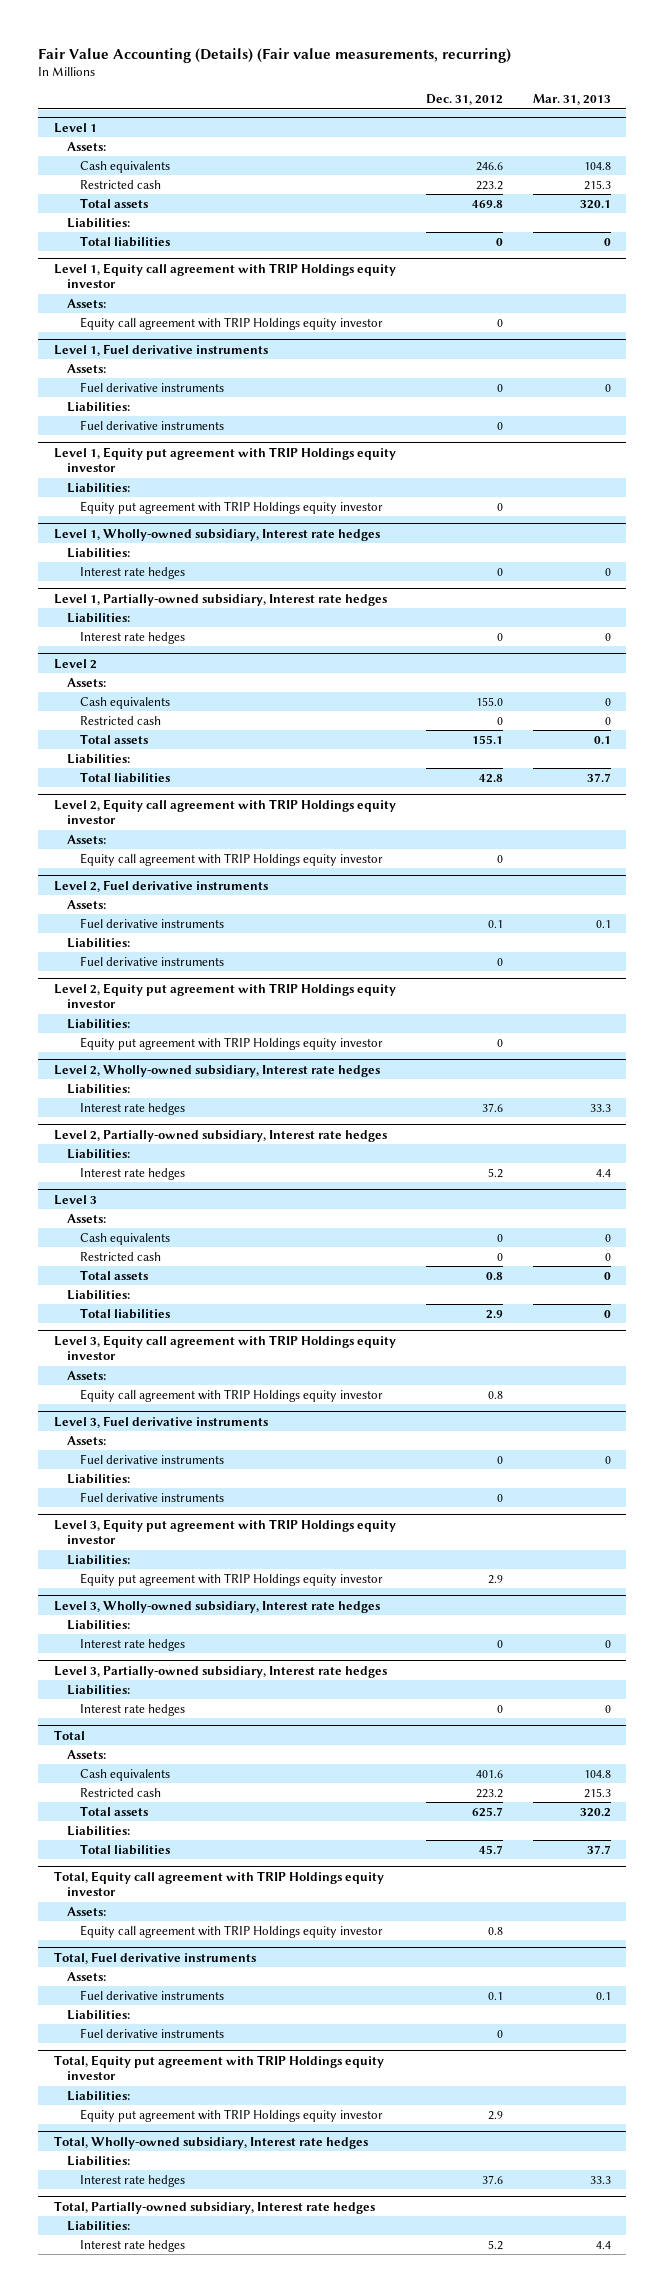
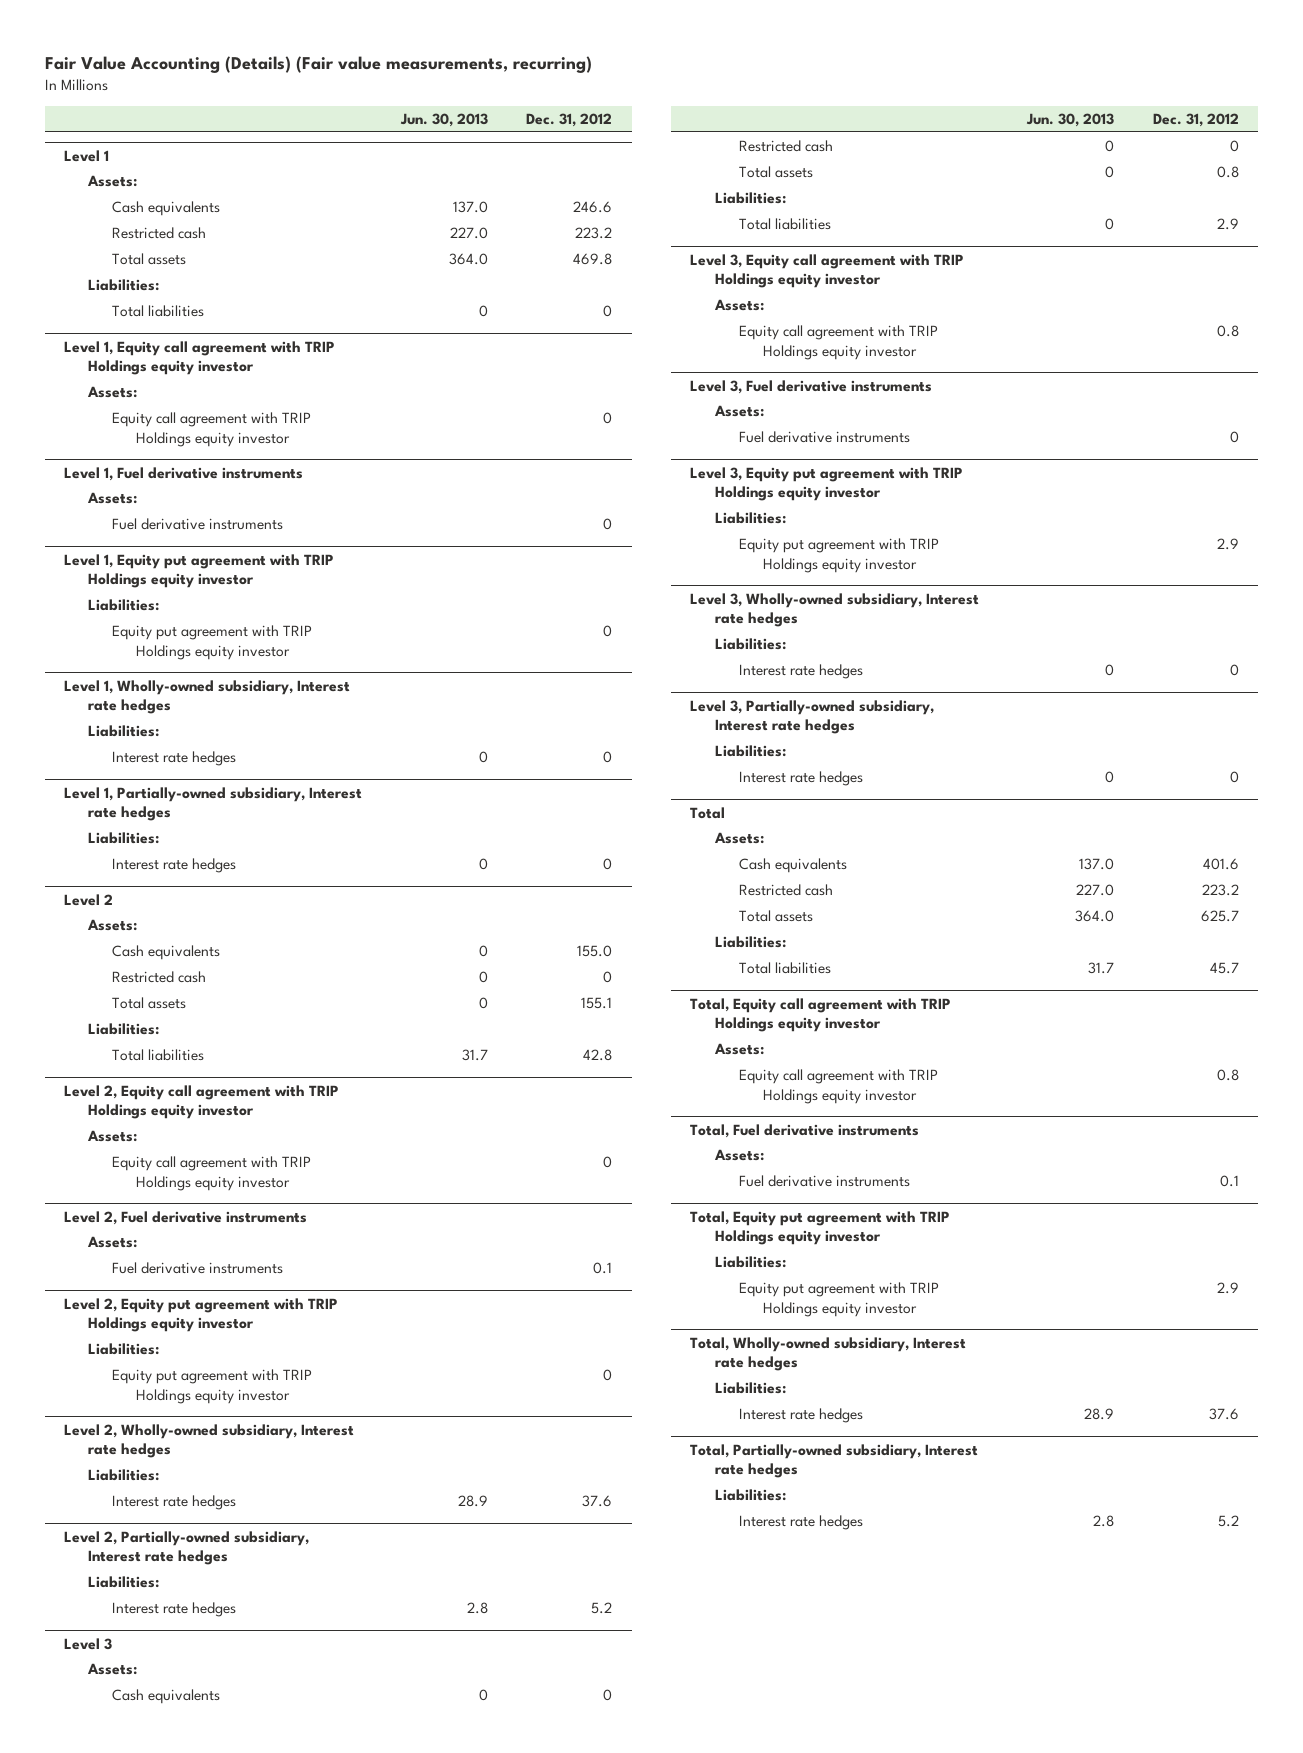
- | Dec. 31, 2012 | Mar. 31, 2013
+ | Jun. 30, 2013 | Dec. 31, 2012
@ Level 1, Fuel derivative instruments
- Liabilities:
- Fuel derivative instruments | 0 |
@ Level 2, Fuel derivative instruments
- Liabilities:
- Fuel derivative instruments | 0 |
@ Level 3, Fuel derivative instruments
- Liabilities:
- Fuel derivative instruments | 0 |
@ Total, Fuel derivative instruments
- Liabilities:
- Fuel derivative instruments | 0 |

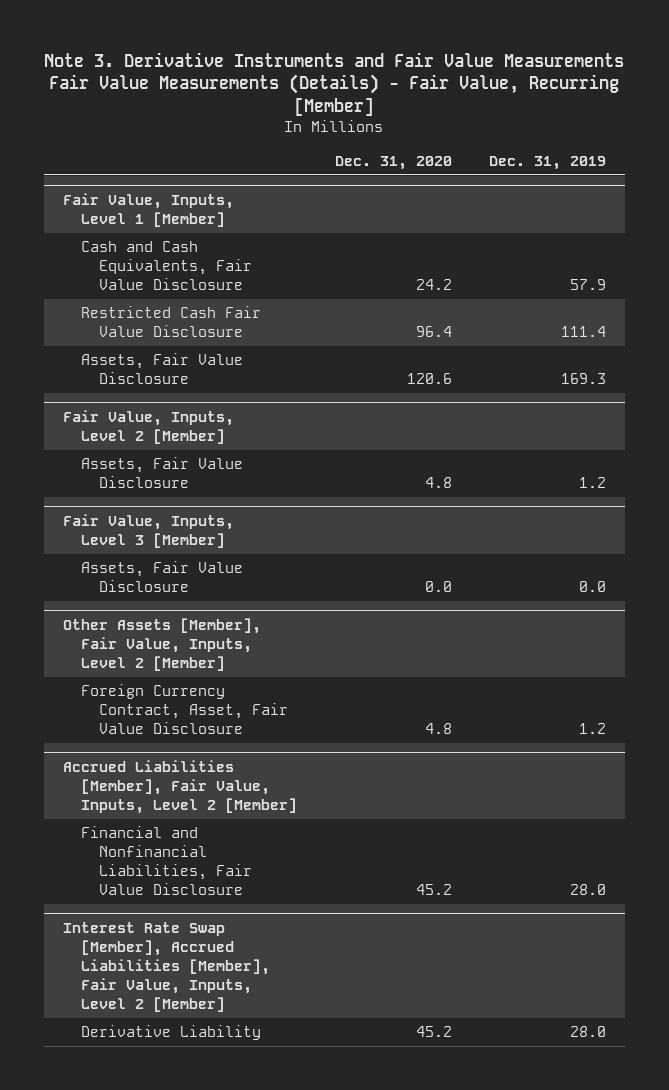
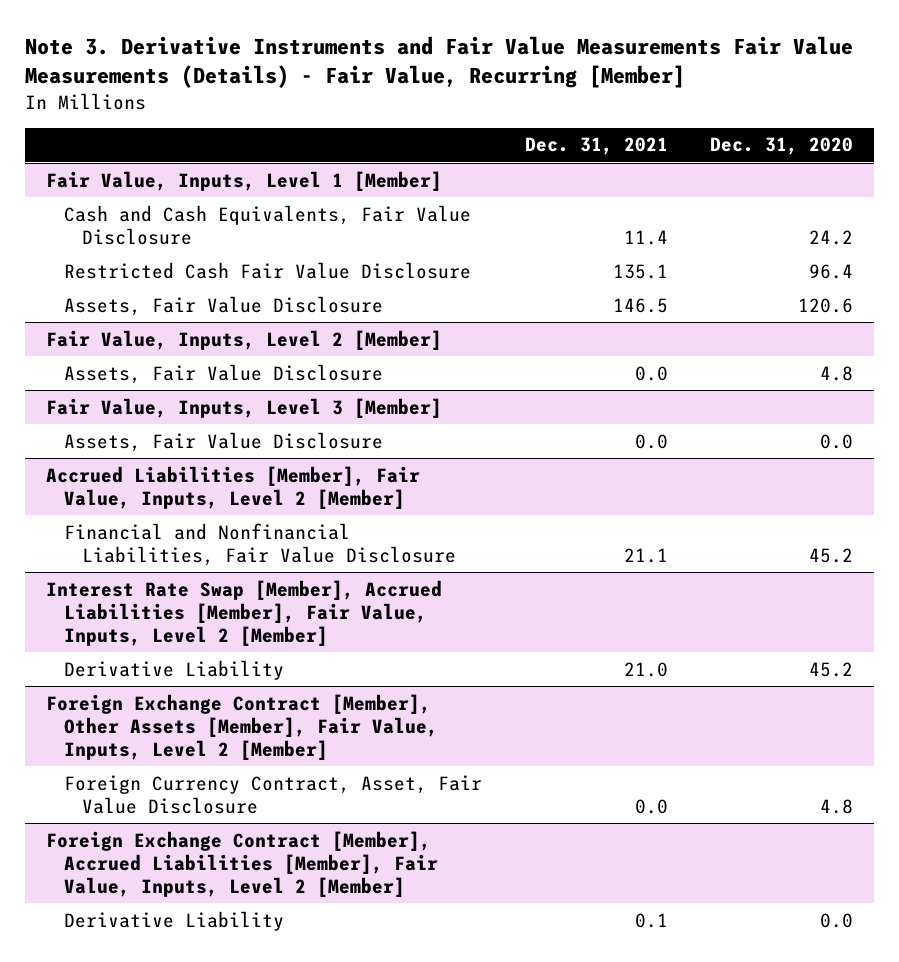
- | Dec. 31, 2020 | Dec. 31, 2019
+ | Dec. 31, 2021 | Dec. 31, 2020
- Other Assets [Member], Fair Value, Inputs, Level 2 [Member]
- Foreign Currency Contract, Asset, Fair Value Disclosure | 4.8 | 1.2
+ Foreign Exchange Contract [Member], Other Assets [Member], Fair Value, Inputs, Level 2 [Member]
+ Foreign Currency Contract, Asset, Fair Value Disclosure | 0.0 | 4.8
+ Foreign Exchange Contract [Member], Accrued Liabilities [Member], Fair Value, Inputs, Level 2 [Member]
+ Derivative Liability | 0.1 | 0.0

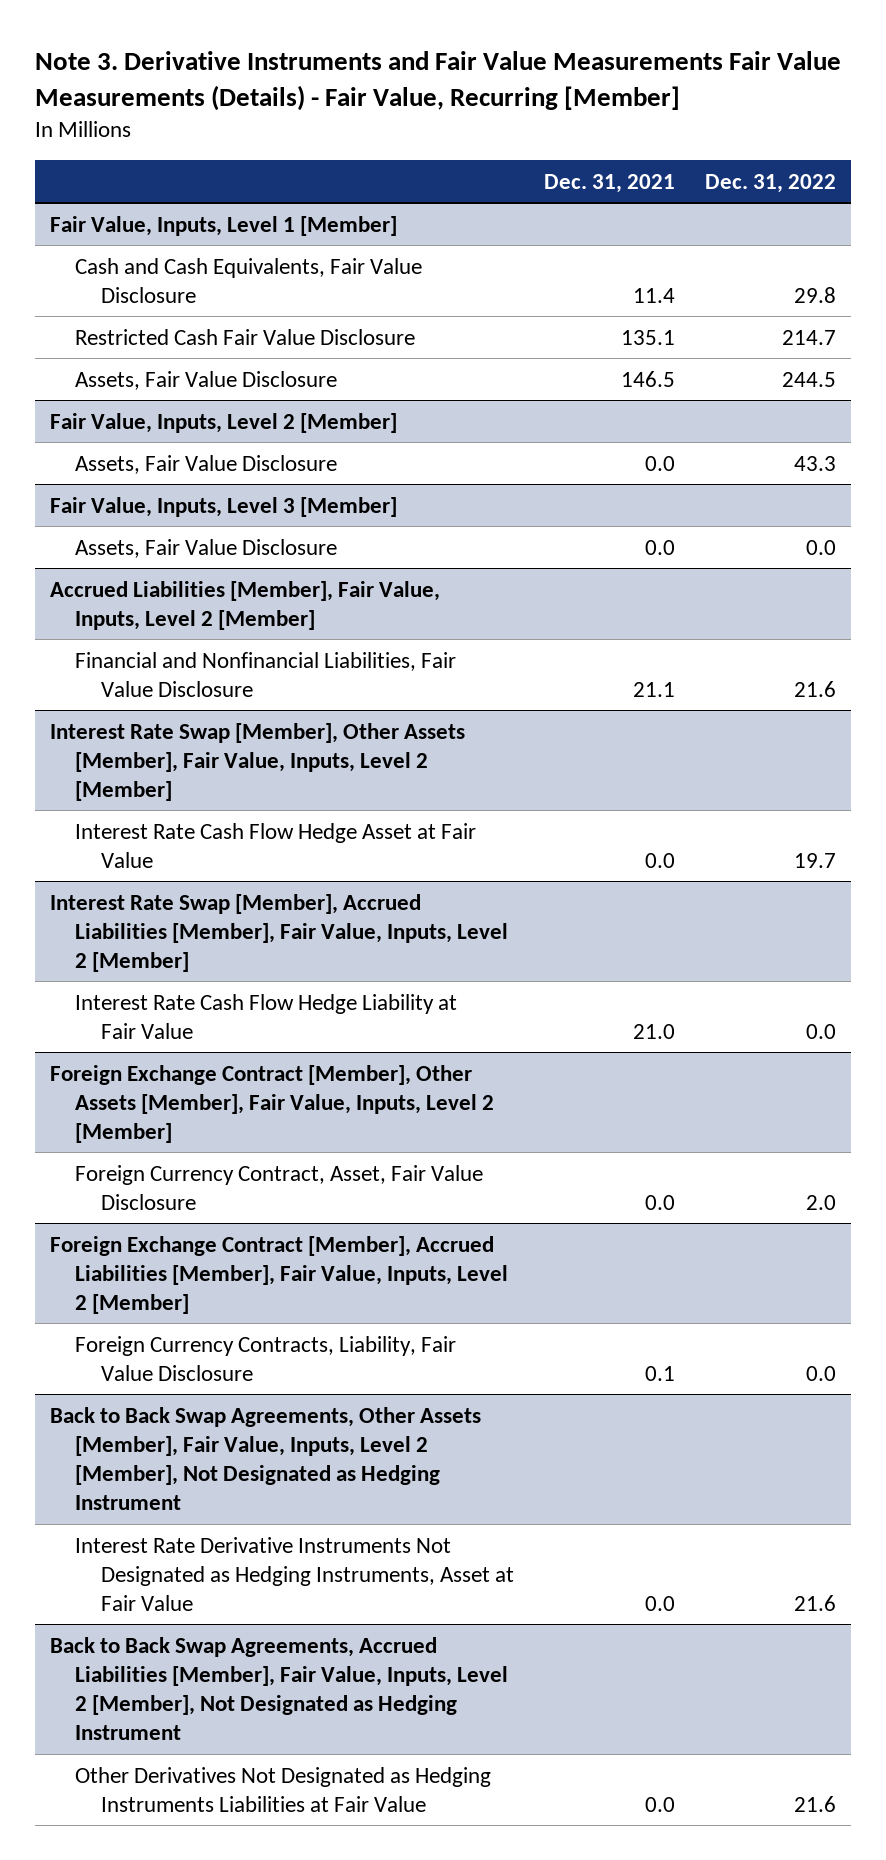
- | Dec. 31, 2021 | Dec. 31, 2020
+ | Dec. 31, 2021 | Dec. 31, 2022
+ Interest Rate Swap [Member], Other Assets [Member], Fair Value, Inputs, Level 2 [Member]
+ Interest Rate Cash Flow Hedge Asset at Fair Value | 0.0 | 19.7
@ Interest Rate Swap [Member], Accrued Liabilities [Member], Fair Value, Inputs, Level 2 [Member]
- Derivative Liability | 21.0 | 45.2
+ Interest Rate Cash Flow Hedge Liability at Fair Value | 21.0 | 0.0
@ Foreign Exchange Contract [Member], Accrued Liabilities [Member], Fair Value, Inputs, Level 2 [Member]
- Derivative Liability | 0.1 | 0.0
+ Foreign Currency Contracts, Liability, Fair Value Disclosure | 0.1 | 0.0
+ Back to Back Swap Agreements, Other Assets [Member], Fair Value, Inputs, Level 2 [Member], Not Designated as Hedging Instrument
+ Interest Rate Derivative Instruments Not Designated as Hedging Instruments, Asset at Fair Value | 0.0 | 21.6
+ Back to Back Swap Agreements, Accrued Liabilities [Member], Fair Value, Inputs, Level 2 [Member], Not Designated as Hedging Instrument
+ Other Derivatives Not Designated as Hedging Instruments Liabilities at Fair Value | 0.0 | 21.6

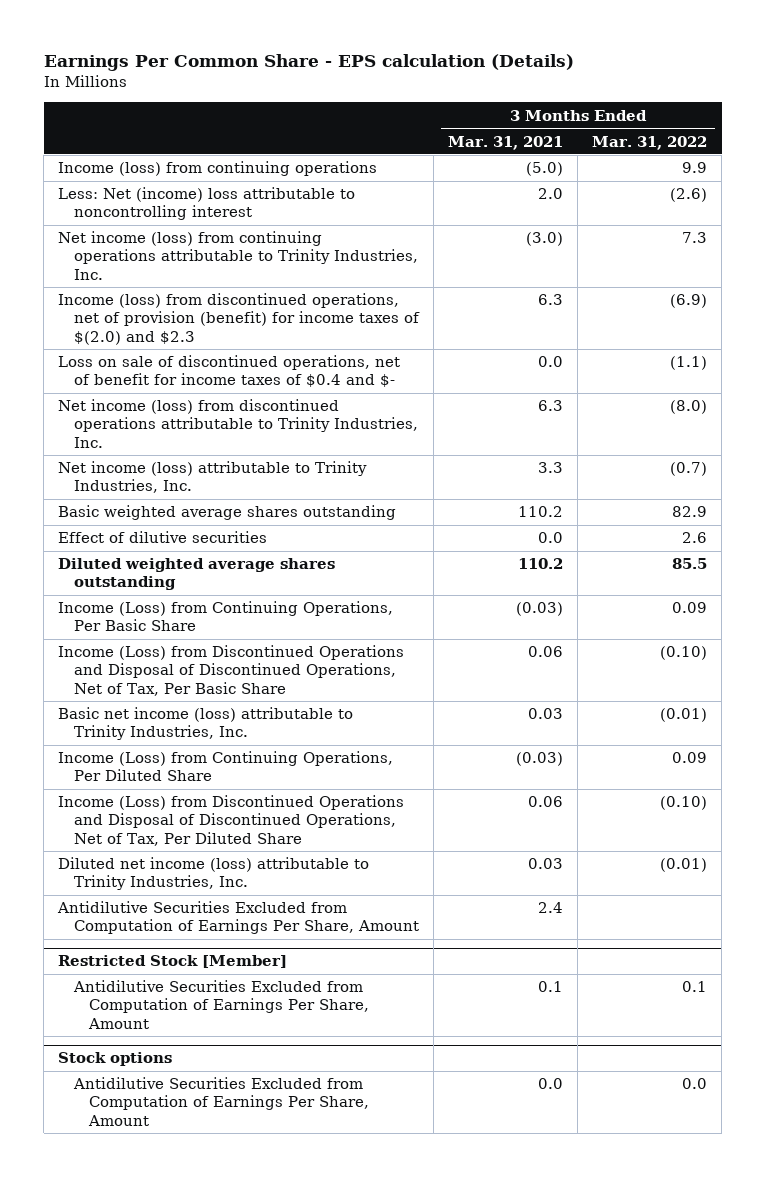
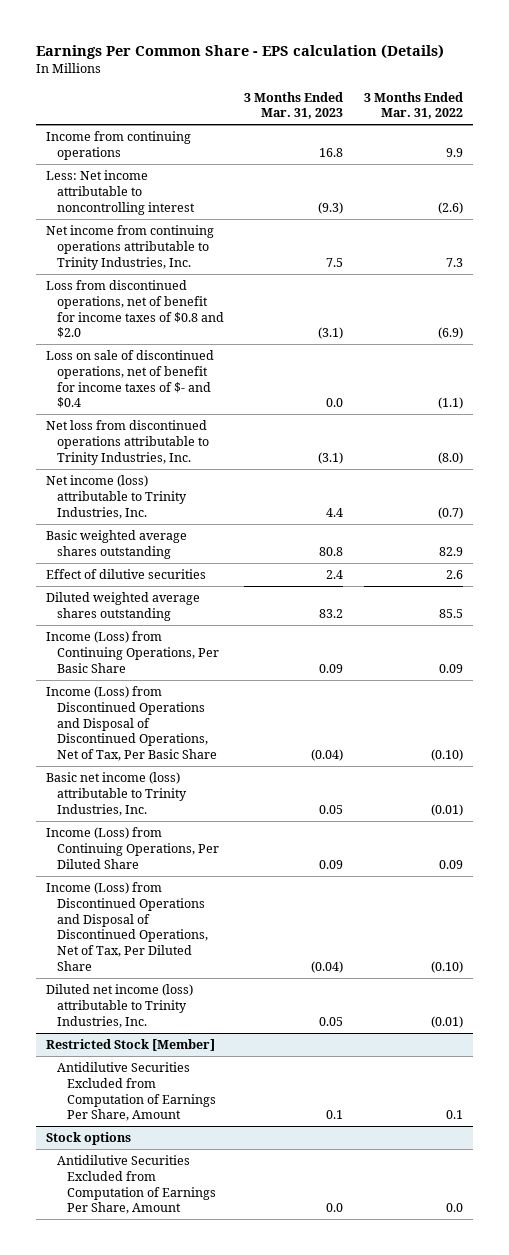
- | 3 Months Ended Mar. 31, 2021 | 3 Months Ended Mar. 31, 2022
+ | 3 Months Ended Mar. 31, 2023 | 3 Months Ended Mar. 31, 2022
- Income (loss) from continuing operations | (5.0) | 9.9
- Less: Net (income) loss attributable to noncontrolling interest | 2.0 | (2.6)
- Net income (loss) from continuing operations attributable to Trinity Industries, Inc. | (3.0) | 7.3
- Income (loss) from discontinued operations, net of provision (benefit) for income taxes of $(2.0) and $2.3 | 6.3 | (6.9)
- Loss on sale of discontinued operations, net of benefit for income taxes of $0.4 and $- | 0.0 | (1.1)
- Net income (loss) from discontinued operations attributable to Trinity Industries, Inc. | 6.3 | (8.0)
+ Income from continuing operations | 16.8 | 9.9
+ Less: Net income attributable to noncontrolling interest | (9.3) | (2.6)
+ Net income from continuing operations attributable to Trinity Industries, Inc. | 7.5 | 7.3
+ Loss from discontinued operations, net of benefit for income taxes of $0.8 and $2.0 | (3.1) | (6.9)
+ Loss on sale of discontinued operations, net of benefit for income taxes of $- and $0.4 | 0.0 | (1.1)
+ Net loss from discontinued operations attributable to Trinity Industries, Inc. | (3.1) | (8.0)
- Antidilutive Securities Excluded from Computation of Earnings Per Share, Amount | 2.4 |

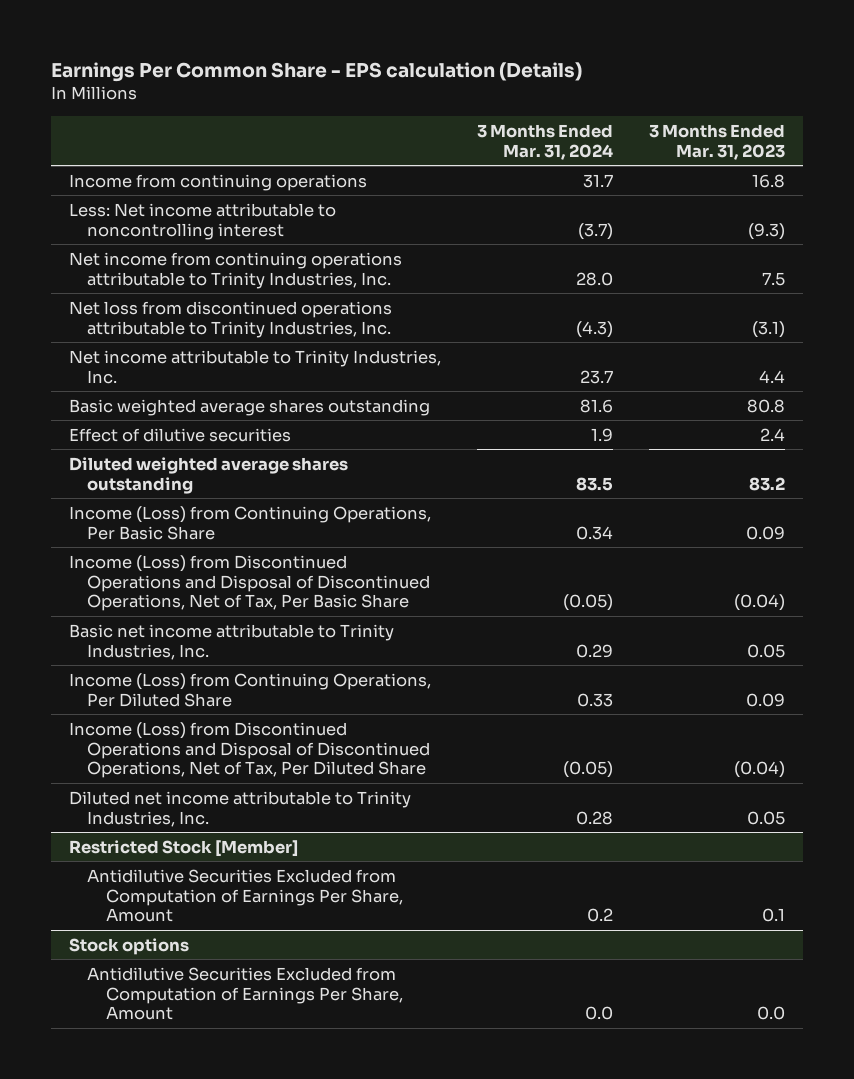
- | 3 Months Ended Mar. 31, 2023 | 3 Months Ended Mar. 31, 2022
+ | 3 Months Ended Mar. 31, 2024 | 3 Months Ended Mar. 31, 2023
- Loss from discontinued operations, net of benefit for income taxes of $0.8 and $2.0 | (3.1) | (6.9)
- Loss on sale of discontinued operations, net of benefit for income taxes of $- and $0.4 | 0.0 | (1.1)
- Net income (loss) attributable to Trinity Industries, Inc. | 4.4 | (0.7)
+ Net income attributable to Trinity Industries, Inc. | 23.7 | 4.4
- Basic net income (loss) attributable to Trinity Industries, Inc. | 0.05 | (0.01)
+ Basic net income attributable to Trinity Industries, Inc. | 0.29 | 0.05
- Diluted net income (loss) attributable to Trinity Industries, Inc. | 0.05 | (0.01)
+ Diluted net income attributable to Trinity Industries, Inc. | 0.28 | 0.05

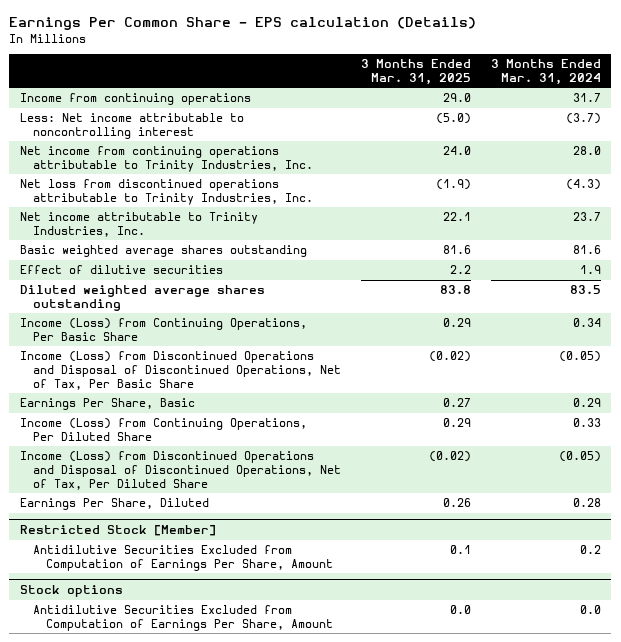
- | 3 Months Ended Mar. 31, 2024 | 3 Months Ended Mar. 31, 2023
+ | 3 Months Ended Mar. 31, 2025 | 3 Months Ended Mar. 31, 2024
- Basic net income attributable to Trinity Industries, Inc. | 0.29 | 0.05
+ Earnings Per Share, Basic | 0.27 | 0.29
- Diluted net income attributable to Trinity Industries, Inc. | 0.28 | 0.05
+ Earnings Per Share, Diluted | 0.26 | 0.28

